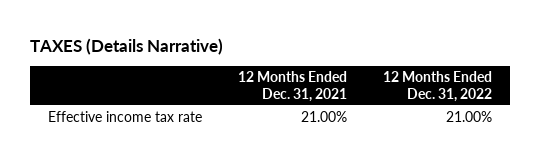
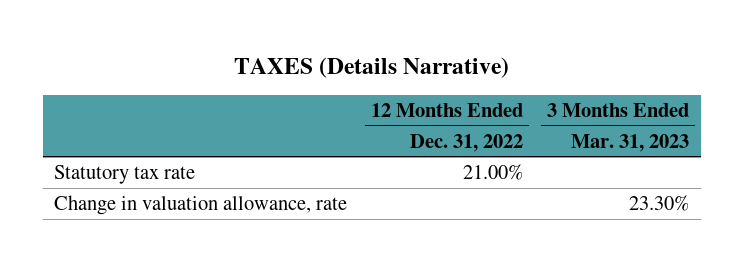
- | 12 Months Ended Dec. 31, 2021 | 12 Months Ended Dec. 31, 2022
+ | 12 Months Ended Dec. 31, 2022 | 3 Months Ended Mar. 31, 2023
- Effective income tax rate | 21.00% | 21.00%
+ Statutory tax rate | 21.00% |
+ Change in valuation allowance, rate | | 23.30%

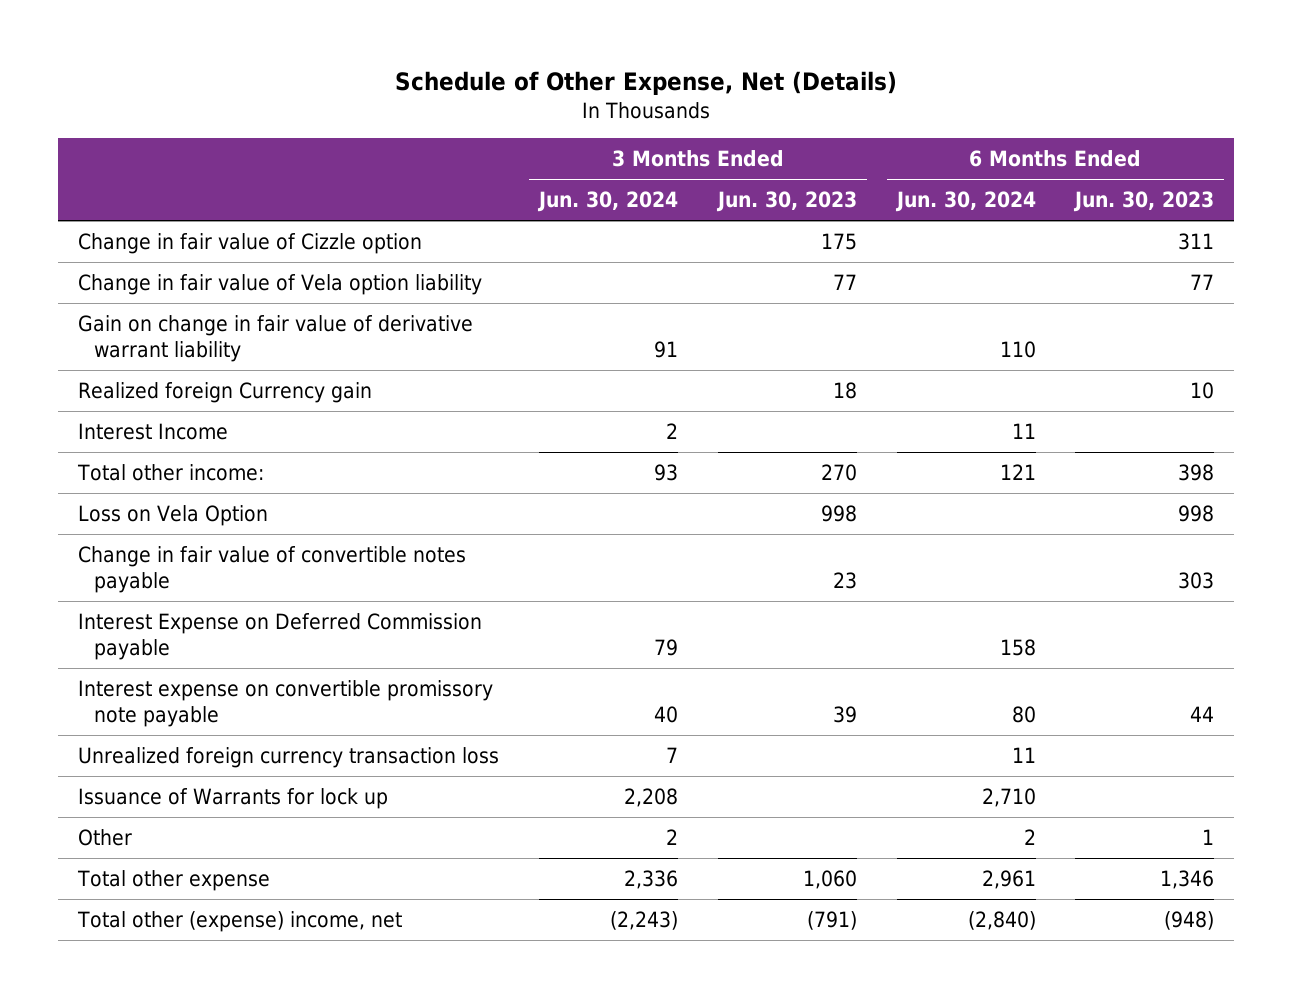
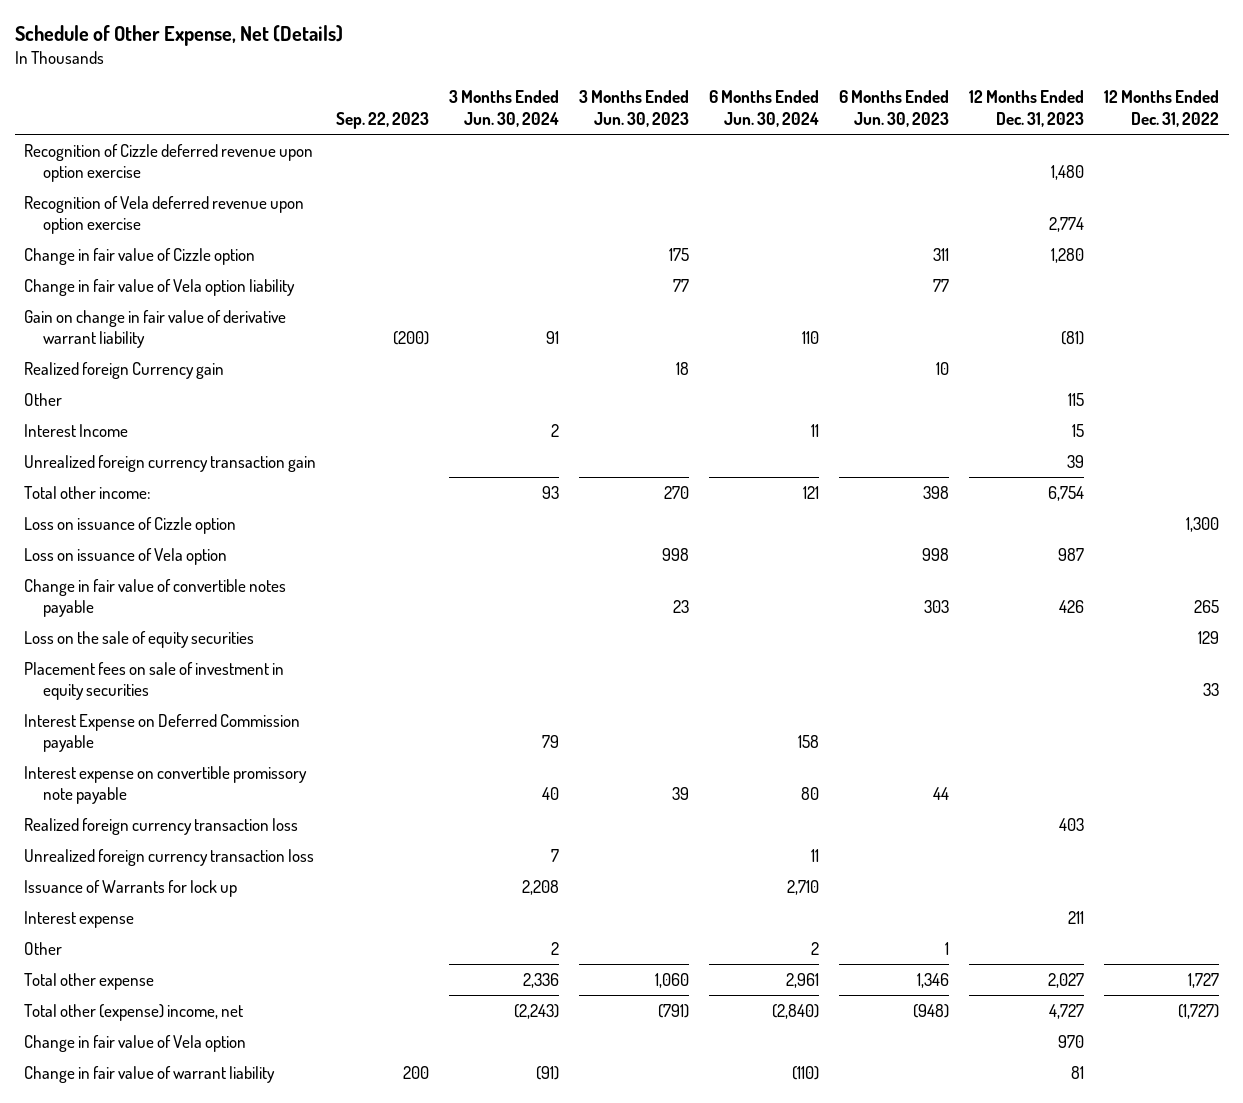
- | 3 Months Ended Jun. 30, 2024 | 3 Months Ended Jun. 30, 2023 | 6 Months Ended Jun. 30, 2024 | 6 Months Ended Jun. 30, 2023
+ | Sep. 22, 2023 | 3 Months Ended Jun. 30, 2024 | 3 Months Ended Jun. 30, 2023 | 6 Months Ended Jun. 30, 2024 | 6 Months Ended Jun. 30, 2023 | 12 Months Ended Dec. 31, 2023 | 12 Months Ended Dec. 31, 2022
+ Recognition of Cizzle deferred revenue upon option exercise | | | | | | 1,480 |
+ Recognition of Vela deferred revenue upon option exercise | | | | | | 2,774 |
+ Other | | | | | | 115 |
+ Unrealized foreign currency transaction gain | | | | | | 39 |
- Loss on Vela Option | | 998 | | 998
+ Loss on issuance of Cizzle option | | | | | | | 1,300
+ Loss on issuance of Vela option | | | 998 | | 998 | 987 |
+ Loss on the sale of equity securities | | | | | | | 129
+ Placement fees on sale of investment in equity securities | | | | | | | 33
+ Realized foreign currency transaction loss | | | | | | 403 |
+ Interest expense | | | | | | 211 |
+ Change in fair value of Vela option | | | | | | 970 |
+ Change in fair value of warrant liability | 200 | (91) | | (110) | | 81 |

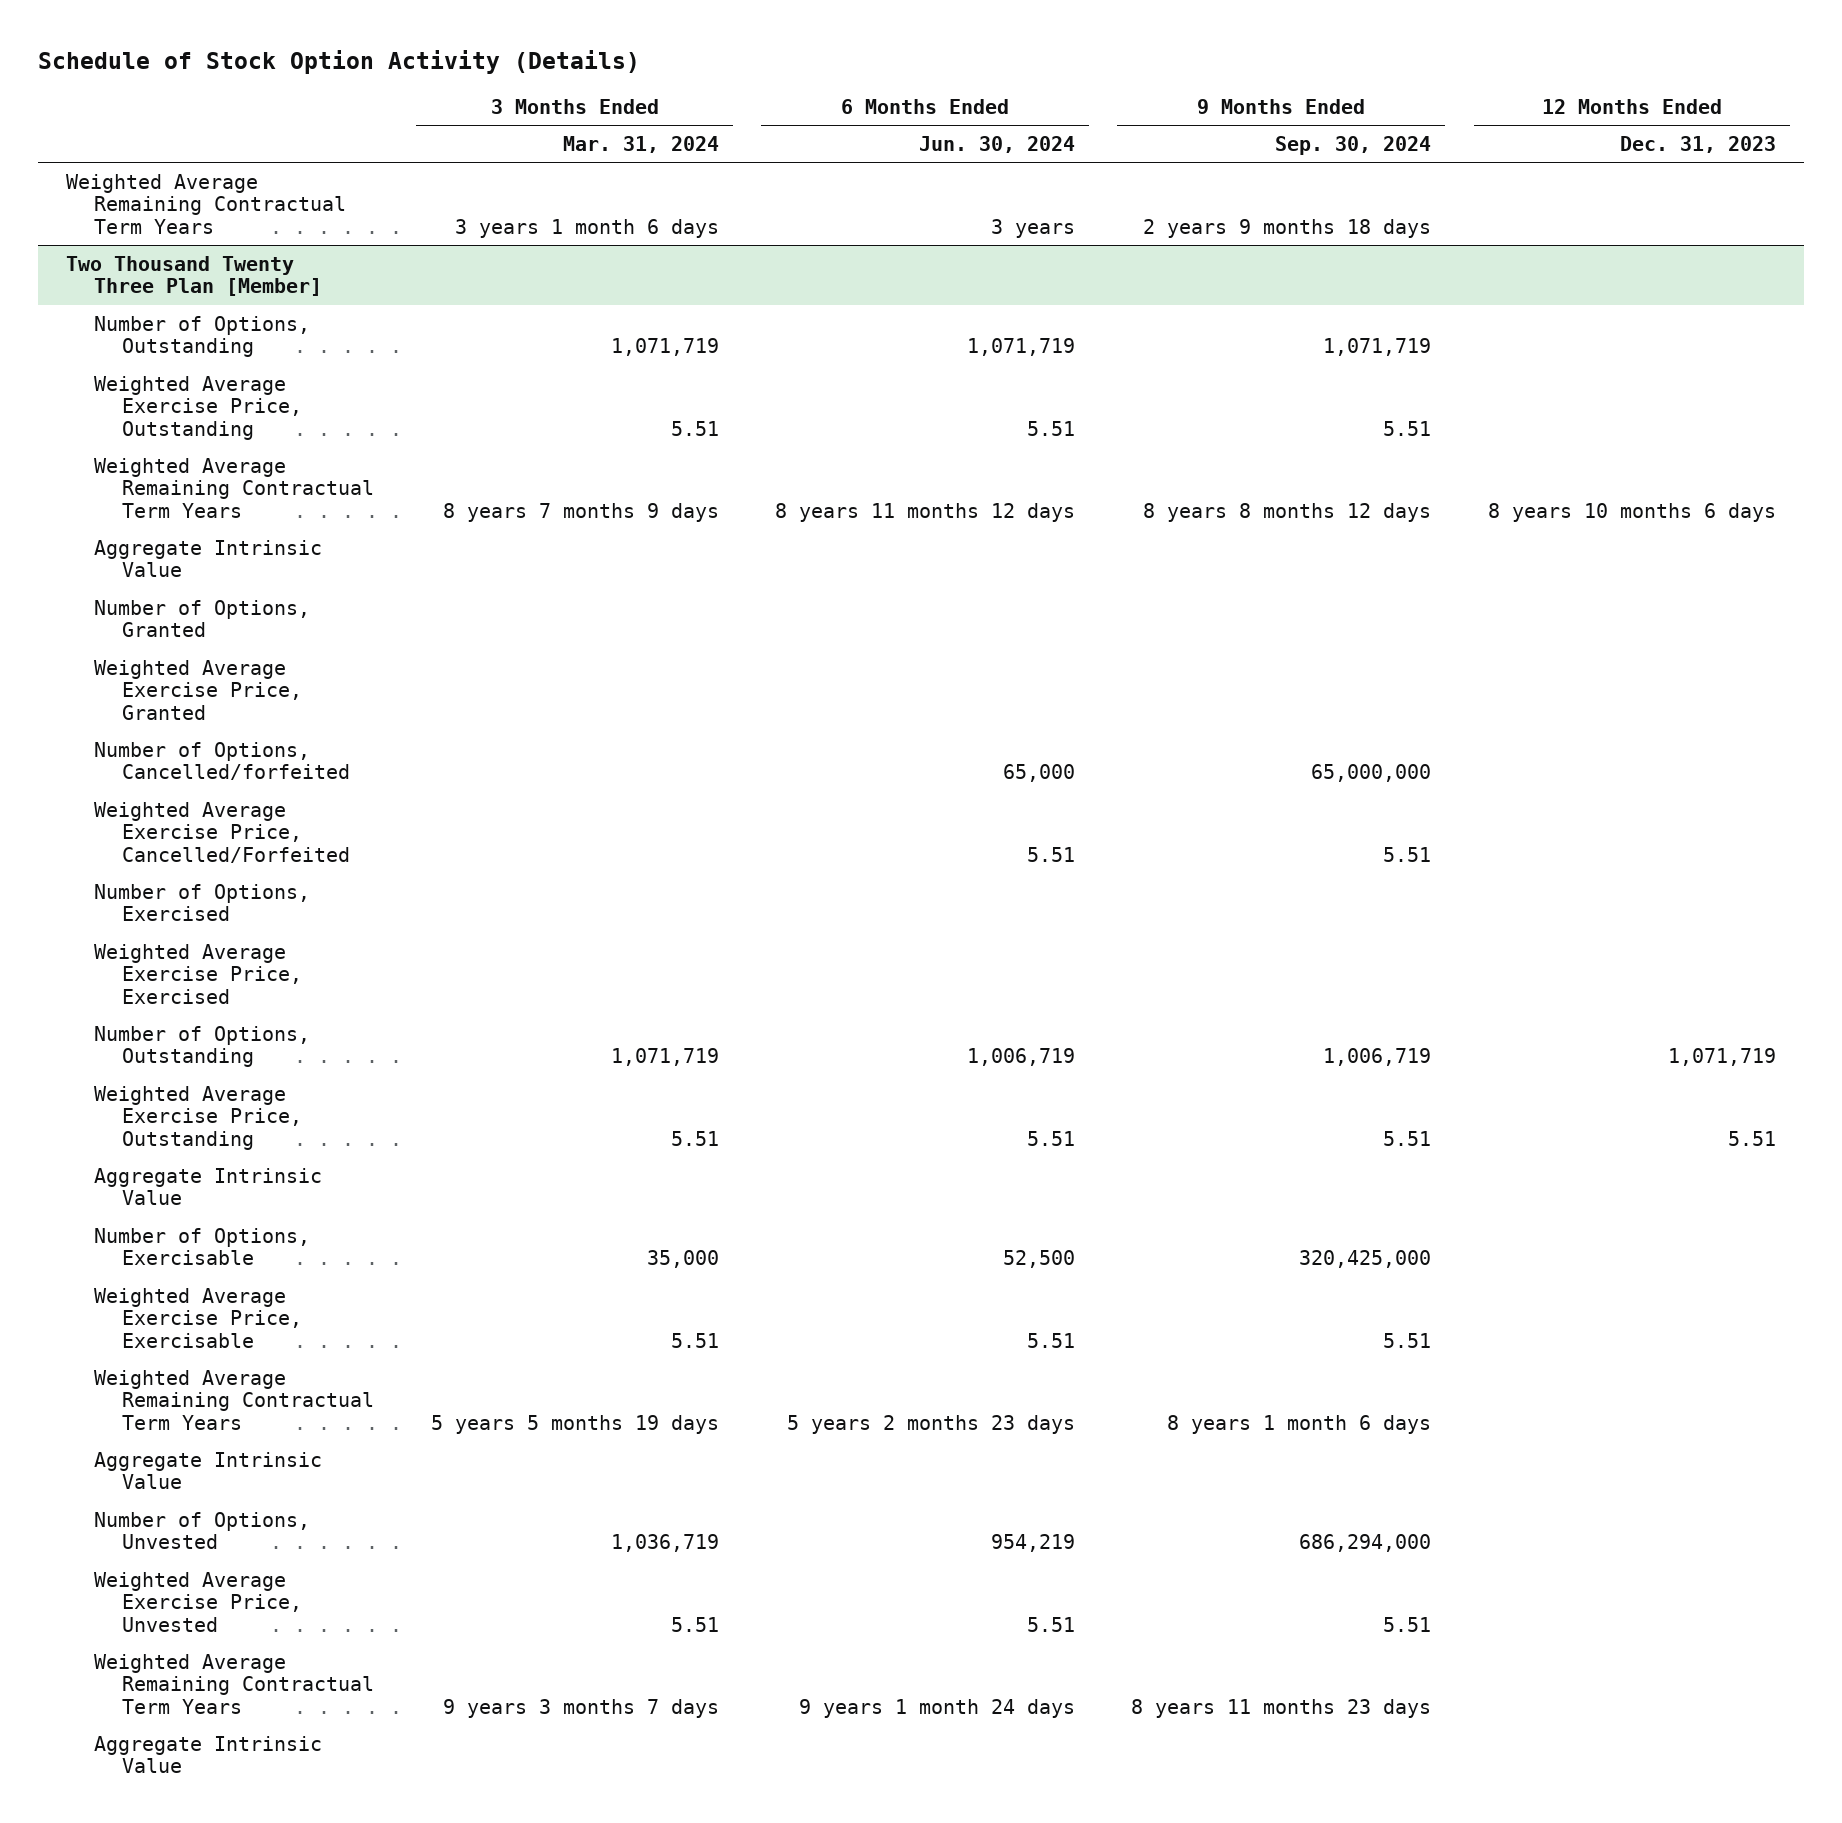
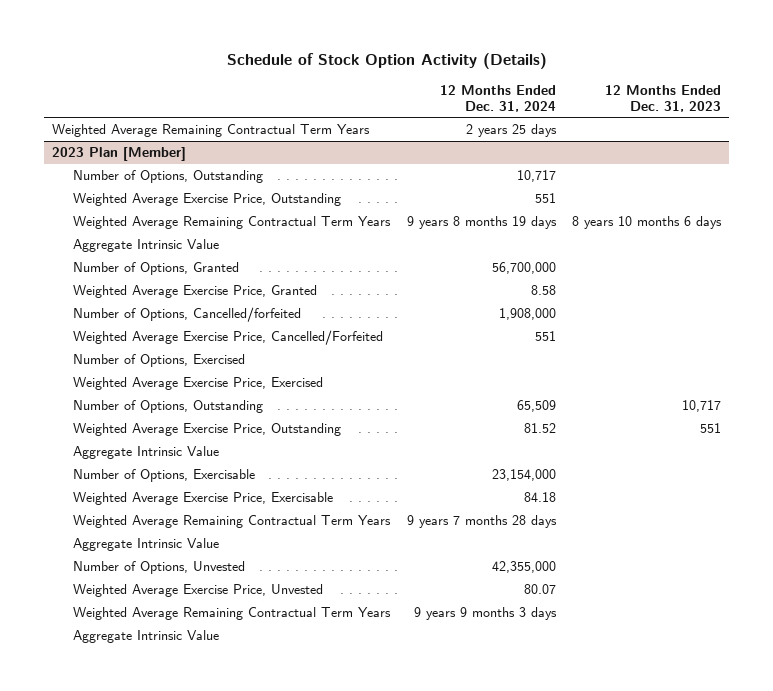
- | 3 Months Ended Mar. 31, 2024 | 6 Months Ended Jun. 30, 2024 | 9 Months Ended Sep. 30, 2024 | 12 Months Ended Dec. 31, 2023
+ | 12 Months Ended Dec. 31, 2024 | 12 Months Ended Dec. 31, 2023
- Two Thousand Twenty Three Plan [Member]
+ 2023 Plan [Member]
- Number of Options, Outstanding | 1,071,719 | 1,006,719 | 1,006,719 | 1,071,719
- Weighted Average Exercise Price, Outstanding | 5.51 | 5.51 | 5.51 | 5.51
+ Number of Options, Outstanding | 65,509 | 10,717
+ Weighted Average Exercise Price, Outstanding | 81.52 | 551

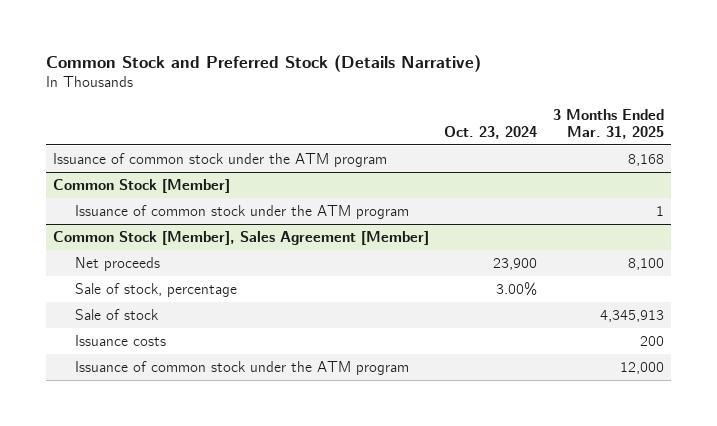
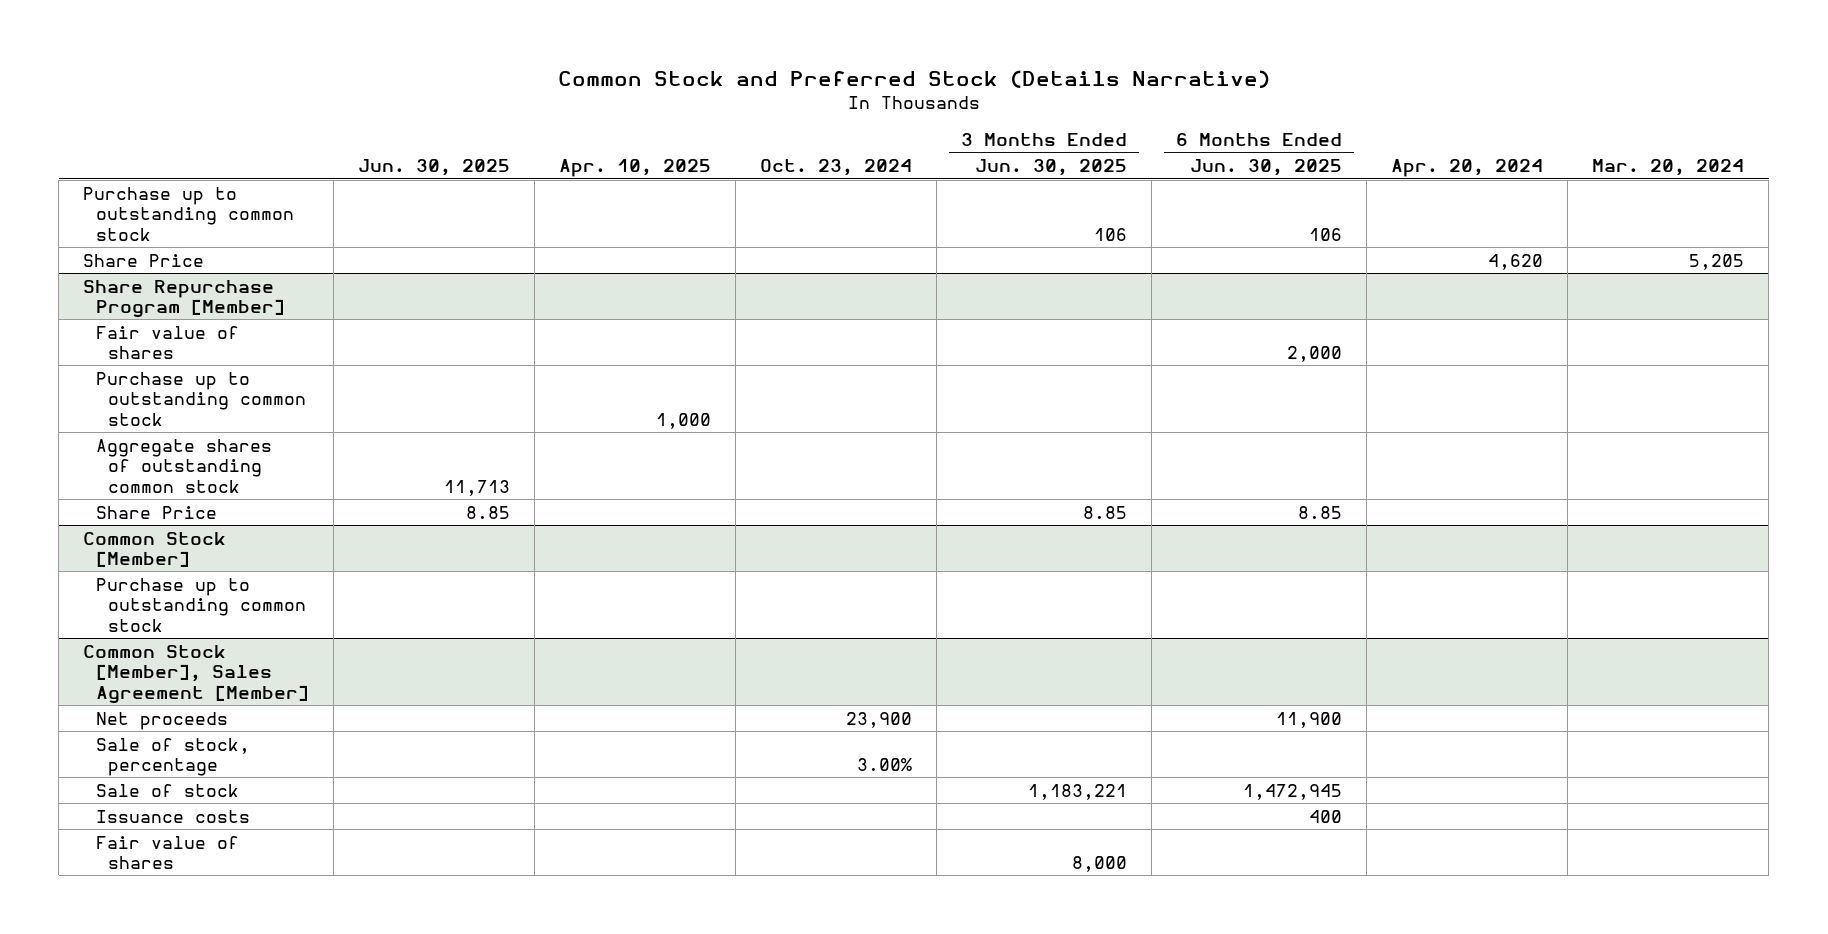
- | Oct. 23, 2024 | 3 Months Ended Mar. 31, 2025
+ | Jun. 30, 2025 | Apr. 10, 2025 | Oct. 23, 2024 | 3 Months Ended Jun. 30, 2025 | 6 Months Ended Jun. 30, 2025 | Apr. 20, 2024 | Mar. 20, 2024
- Issuance of common stock under the ATM program | | 8,168
+ Purchase up to outstanding common stock | | | | 106 | 106 | |
+ Share Price | | | | | | 4,620 | 5,205
+ Share Repurchase Program [Member]
+ Fair value of shares | | | | | 2,000 | |
+ Purchase up to outstanding common stock | | 1,000 | | | | |
+ Aggregate shares of outstanding common stock | 11,713 | | | | | |
+ Share Price | 8.85 | | | 8.85 | 8.85 | |
@ Common Stock [Member]
- Issuance of common stock under the ATM program | | 1
+ Purchase up to outstanding common stock
@ Common Stock [Member], Sales Agreement [Member]
- Issuance of common stock under the ATM program | | 12,000
+ Fair value of shares | | | | 8,000 | | |

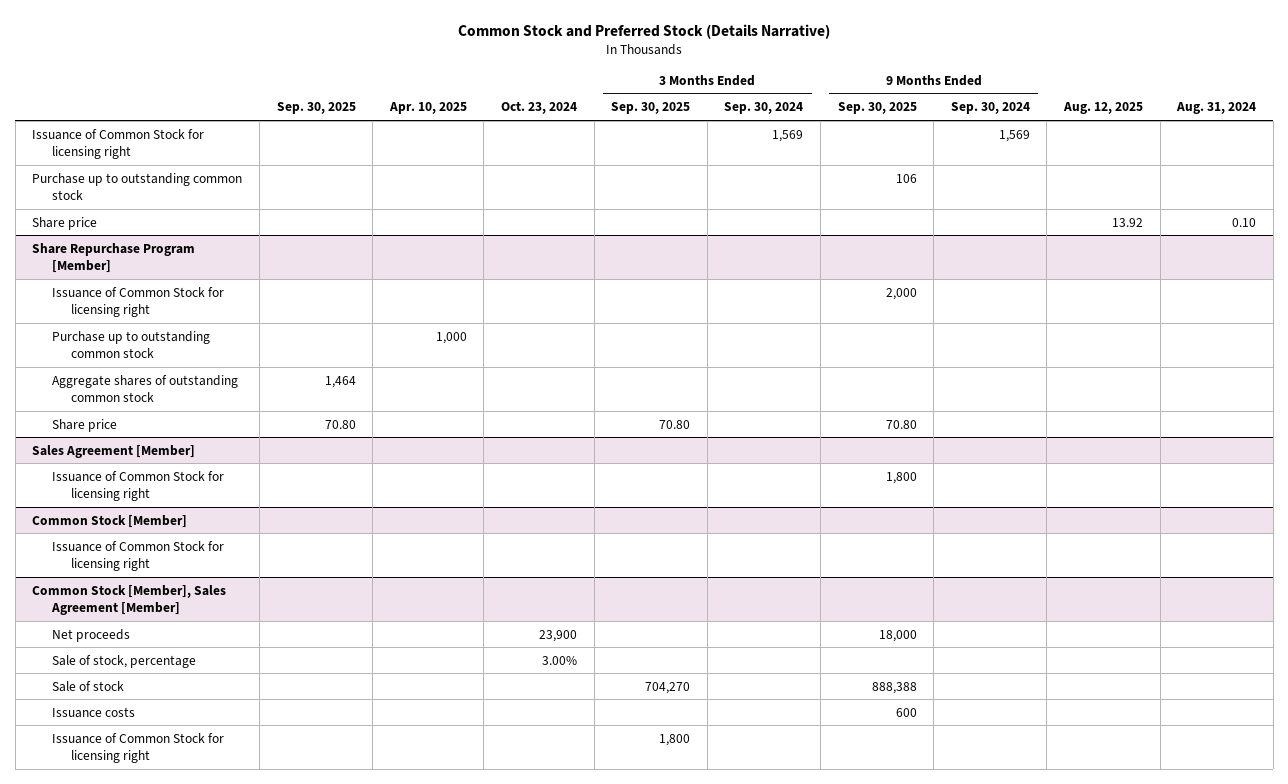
- | Jun. 30, 2025 | Apr. 10, 2025 | Oct. 23, 2024 | 3 Months Ended Jun. 30, 2025 | 6 Months Ended Jun. 30, 2025 | Apr. 20, 2024 | Mar. 20, 2024
+ | Sep. 30, 2025 | Apr. 10, 2025 | Oct. 23, 2024 | 3 Months Ended Sep. 30, 2025 | 3 Months Ended Sep. 30, 2024 | 9 Months Ended Sep. 30, 2025 | 9 Months Ended Sep. 30, 2024 | Aug. 12, 2025 | Aug. 31, 2024
+ Issuance of Common Stock for licensing right | | | | | 1,569 | | 1,569 | |
- Share Price | | | | | | 4,620 | 5,205
+ Share price | | | | | | | | 13.92 | 0.10
@ Share Repurchase Program [Member]
- Fair value of shares | | | | | 2,000 | |
+ Issuance of Common Stock for licensing right | | | | | | 2,000 | | |
- Share Price | 8.85 | | | 8.85 | 8.85 | |
+ Share price | 70.80 | | | 70.80 | | 70.80 | | |
+ Sales Agreement [Member]
+ Issuance of Common Stock for licensing right | | | | | | 1,800 | | |
@ Common Stock [Member]
- Purchase up to outstanding common stock
+ Issuance of Common Stock for licensing right
@ Common Stock [Member], Sales Agreement [Member]
- Fair value of shares | | | | 8,000 | | |
+ Issuance of Common Stock for licensing right | | | | 1,800 | | | | |

